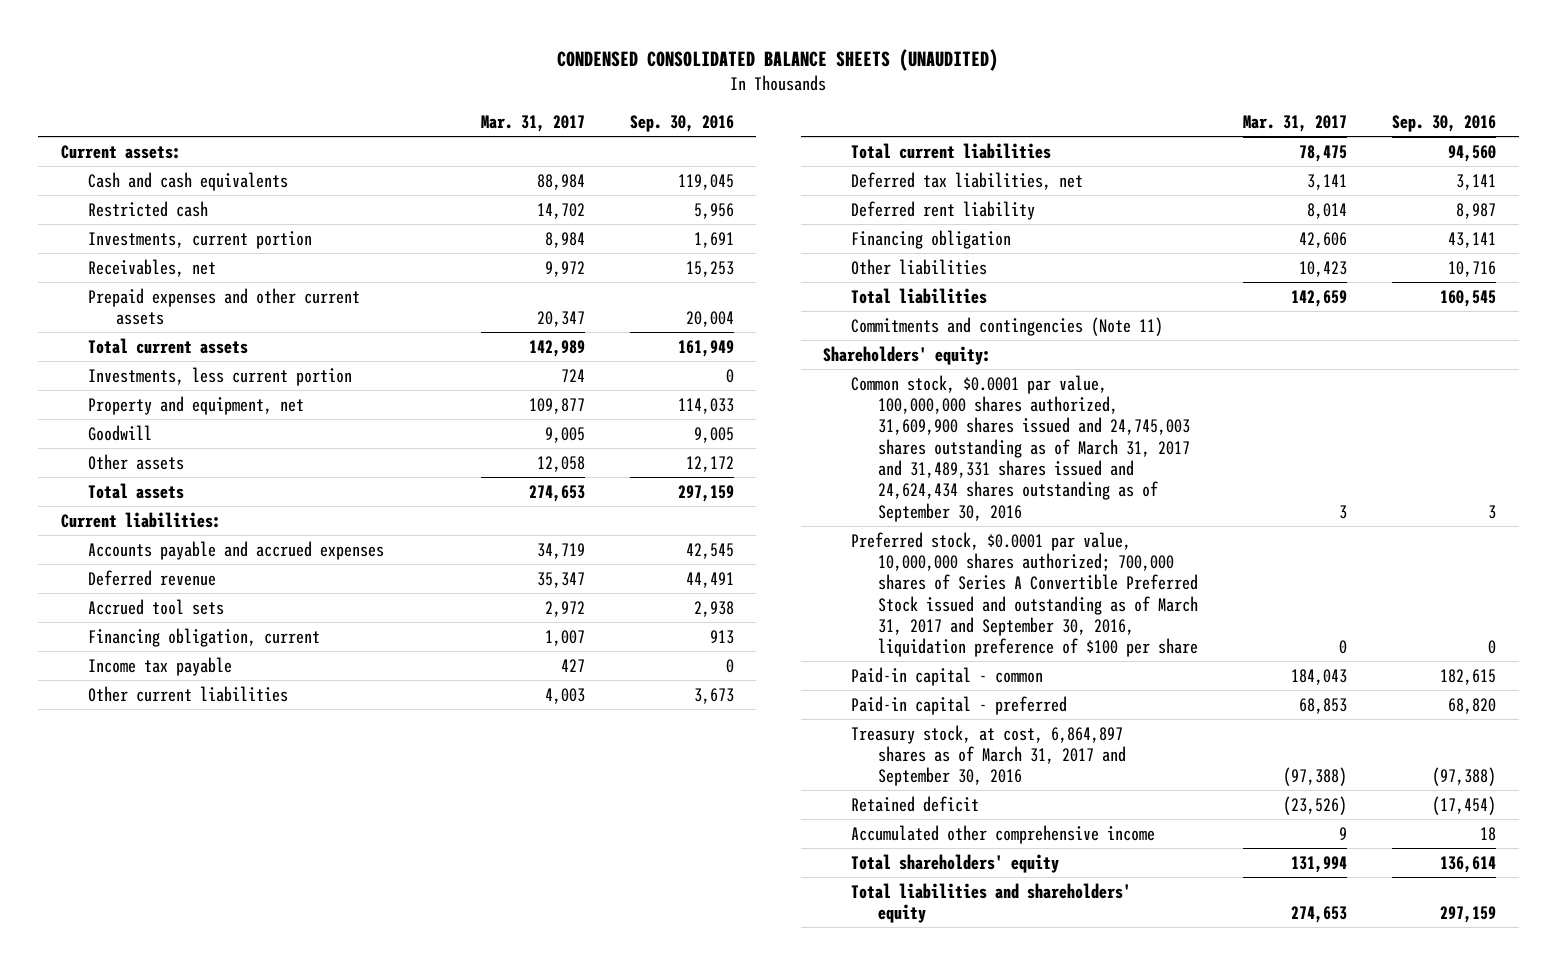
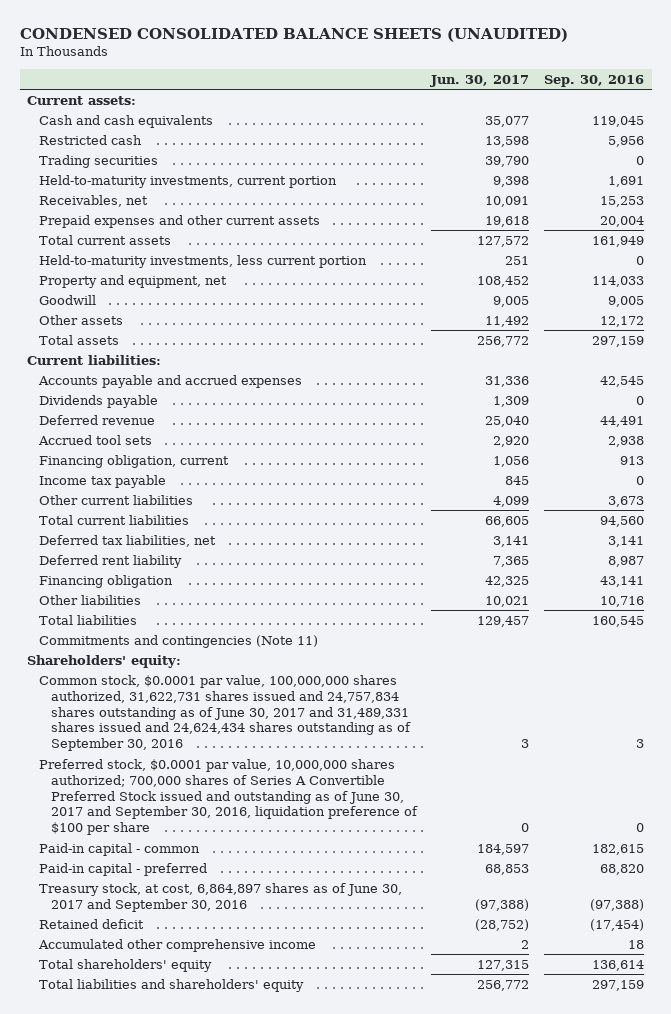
- | Mar. 31, 2017 | Sep. 30, 2016
+ | Jun. 30, 2017 | Sep. 30, 2016
- Investments, current portion | 8,984 | 1,691
+ Trading securities | 39,790 | 0
+ Held-to-maturity investments, current portion | 9,398 | 1,691
- Investments, less current portion | 724 | 0
+ Held-to-maturity investments, less current portion | 251 | 0
+ Dividends payable | 1,309 | 0
- Common stock, $0.0001 par value, 100,000,000 shares authorized, 31,609,900 shares issued and 24,745,003 shares outstanding as of March 31, 2017 and 31,489,331 shares issued and 24,624,434 shares outstanding as of September 30, 2016 | 3 | 3
- Preferred stock, $0.0001 par value, 10,000,000 shares authorized; 700,000 shares of Series A Convertible Preferred Stock issued and outstanding as of March 31, 2017 and September 30, 2016, liquidation preference of $100 per share | 0 | 0
+ Common stock, $0.0001 par value, 100,000,000 shares authorized, 31,622,731 shares issued and 24,757,834 shares outstanding as of June 30, 2017 and 31,489,331 shares issued and 24,624,434 shares outstanding as of September 30, 2016 | 3 | 3
+ Preferred stock, $0.0001 par value, 10,000,000 shares authorized; 700,000 shares of Series A Convertible Preferred Stock issued and outstanding as of June 30, 2017 and September 30, 2016, liquidation preference of $100 per share | 0 | 0
- Treasury stock, at cost, 6,864,897 shares as of March 31, 2017 and September 30, 2016 | (97,388) | (97,388)
+ Treasury stock, at cost, 6,864,897 shares as of June 30, 2017 and September 30, 2016 | (97,388) | (97,388)

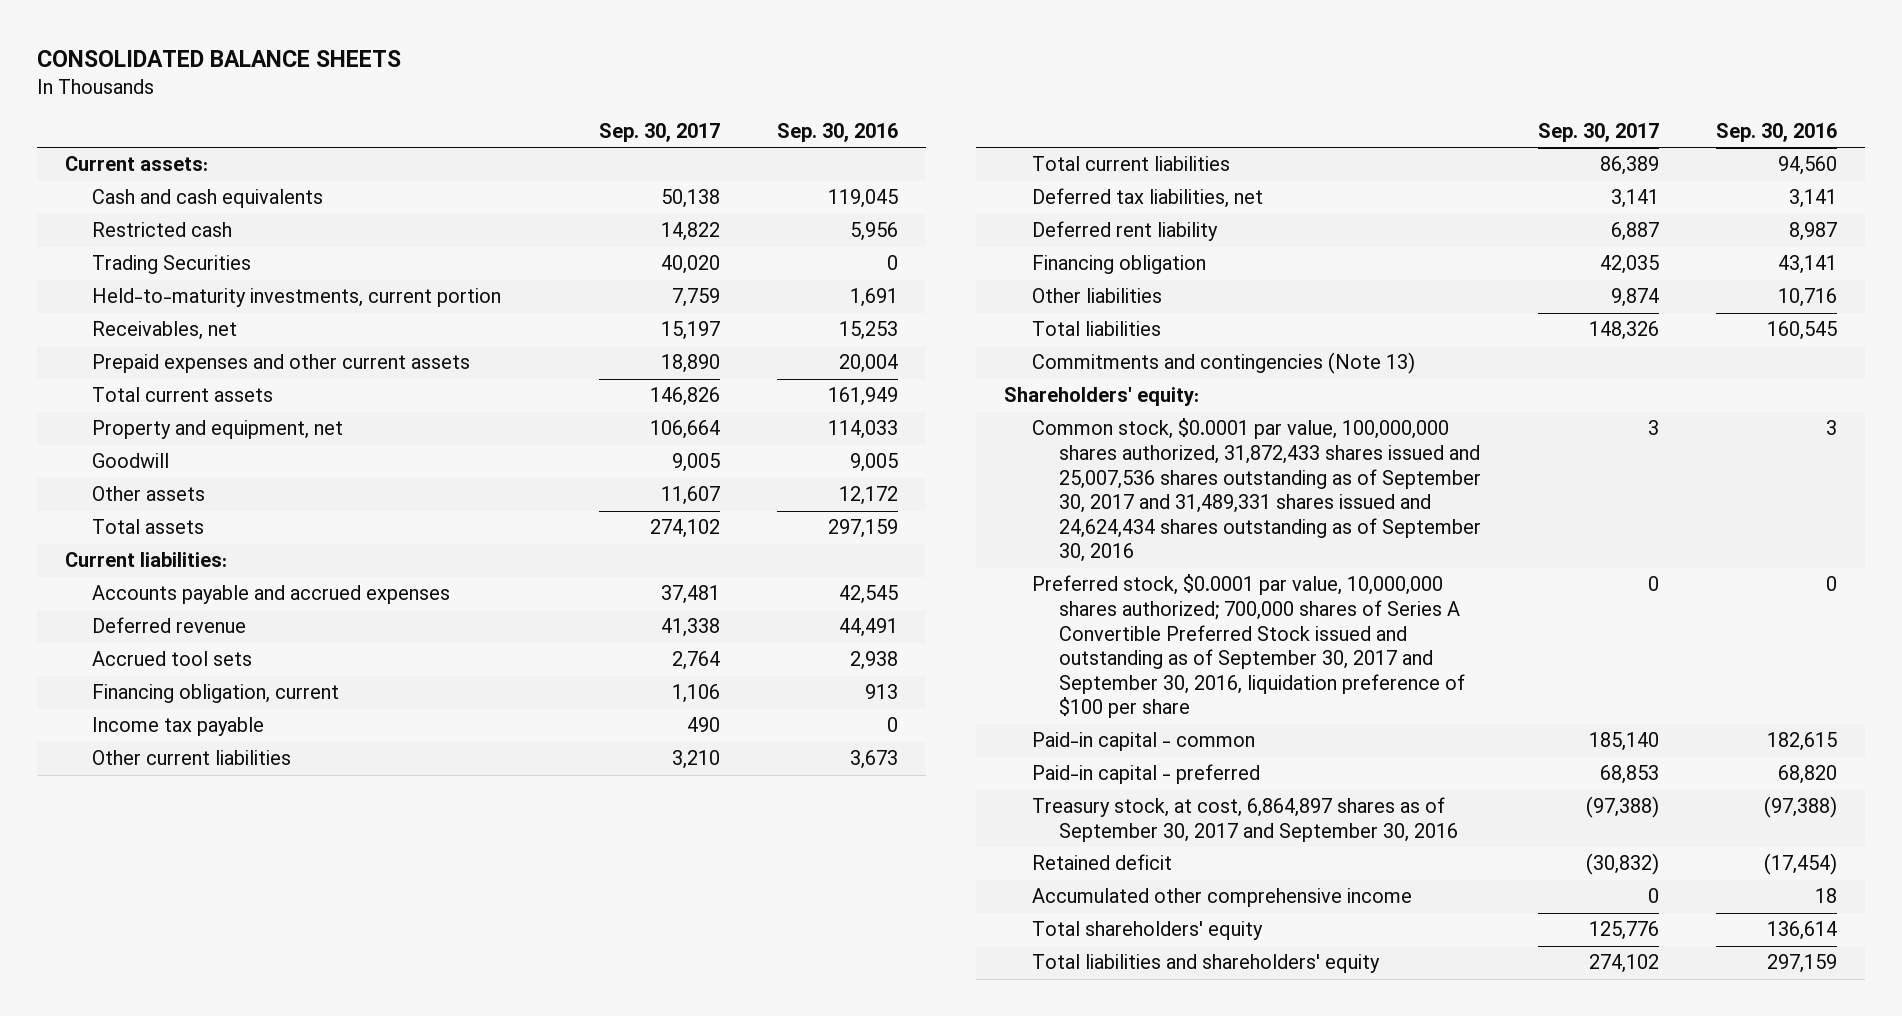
- CONDENSED CONSOLIDATED BALANCE SHEETS (UNAUDITED)
+ CONSOLIDATED BALANCE SHEETS
- | Jun. 30, 2017 | Sep. 30, 2016
+ | Sep. 30, 2017 | Sep. 30, 2016
- Trading securities | 39,790 | 0
+ Trading Securities | 40,020 | 0
- Held-to-maturity investments, less current portion | 251 | 0
- Dividends payable | 1,309 | 0
- Commitments and contingencies (Note 11)
+ Commitments and contingencies (Note 13)
- Common stock, $0.0001 par value, 100,000,000 shares authorized, 31,622,731 shares issued and 24,757,834 shares outstanding as of June 30, 2017 and 31,489,331 shares issued and 24,624,434 shares outstanding as of September 30, 2016 | 3 | 3
- Preferred stock, $0.0001 par value, 10,000,000 shares authorized; 700,000 shares of Series A Convertible Preferred Stock issued and outstanding as of June 30, 2017 and September 30, 2016, liquidation preference of $100 per share | 0 | 0
+ Common stock, $0.0001 par value, 100,000,000 shares authorized, 31,872,433 shares issued and 25,007,536 shares outstanding as of September 30, 2017 and 31,489,331 shares issued and 24,624,434 shares outstanding as of September 30, 2016 | 3 | 3
+ Preferred stock, $0.0001 par value, 10,000,000 shares authorized; 700,000 shares of Series A Convertible Preferred Stock issued and outstanding as of September 30, 2017 and September 30, 2016, liquidation preference of $100 per share | 0 | 0
- Treasury stock, at cost, 6,864,897 shares as of June 30, 2017 and September 30, 2016 | (97,388) | (97,388)
+ Treasury stock, at cost, 6,864,897 shares as of September 30, 2017 and September 30, 2016 | (97,388) | (97,388)

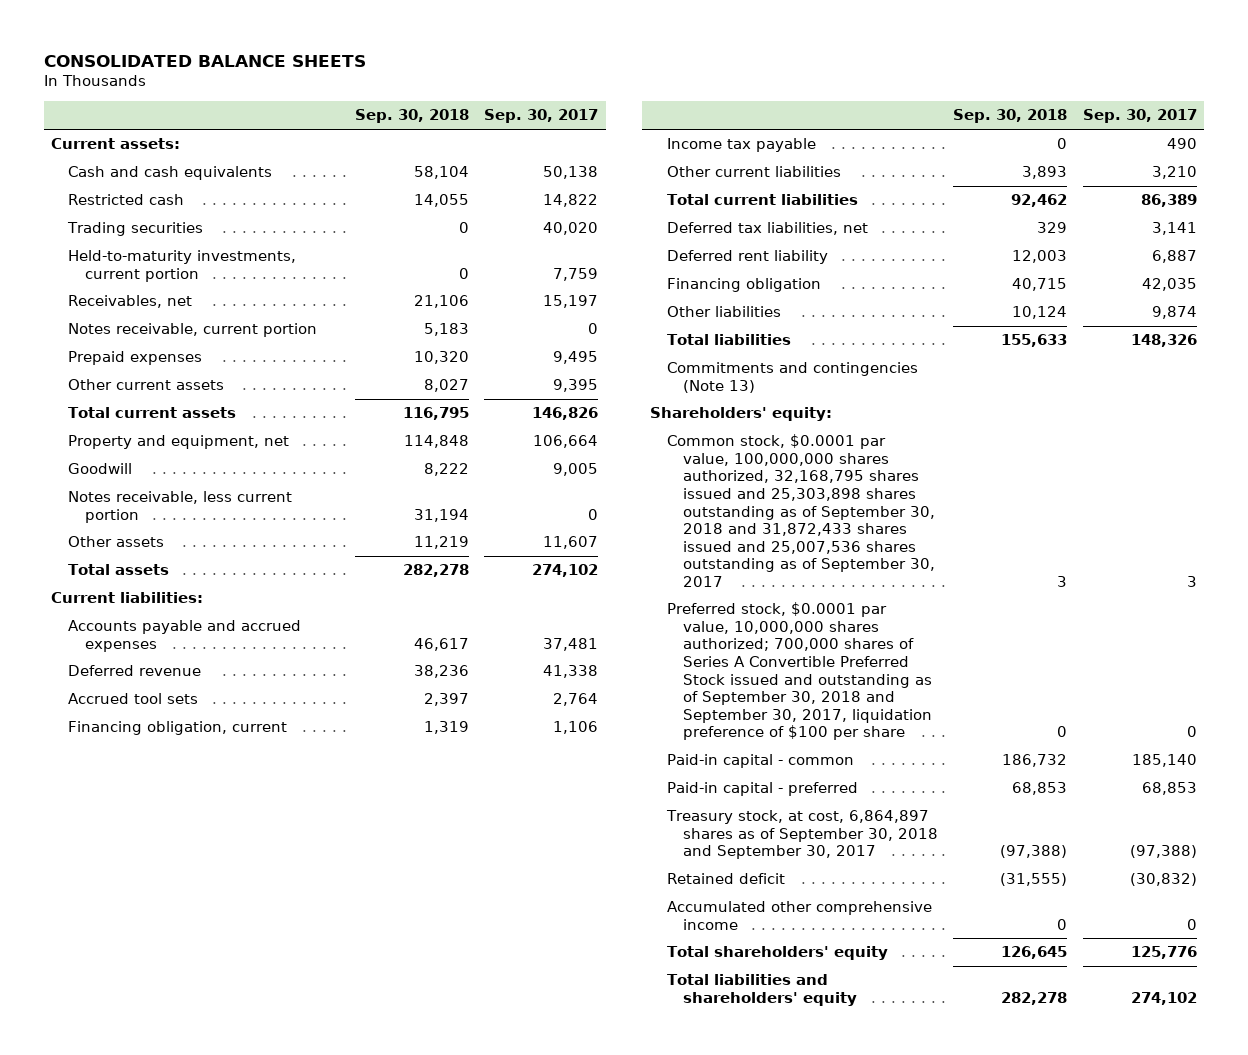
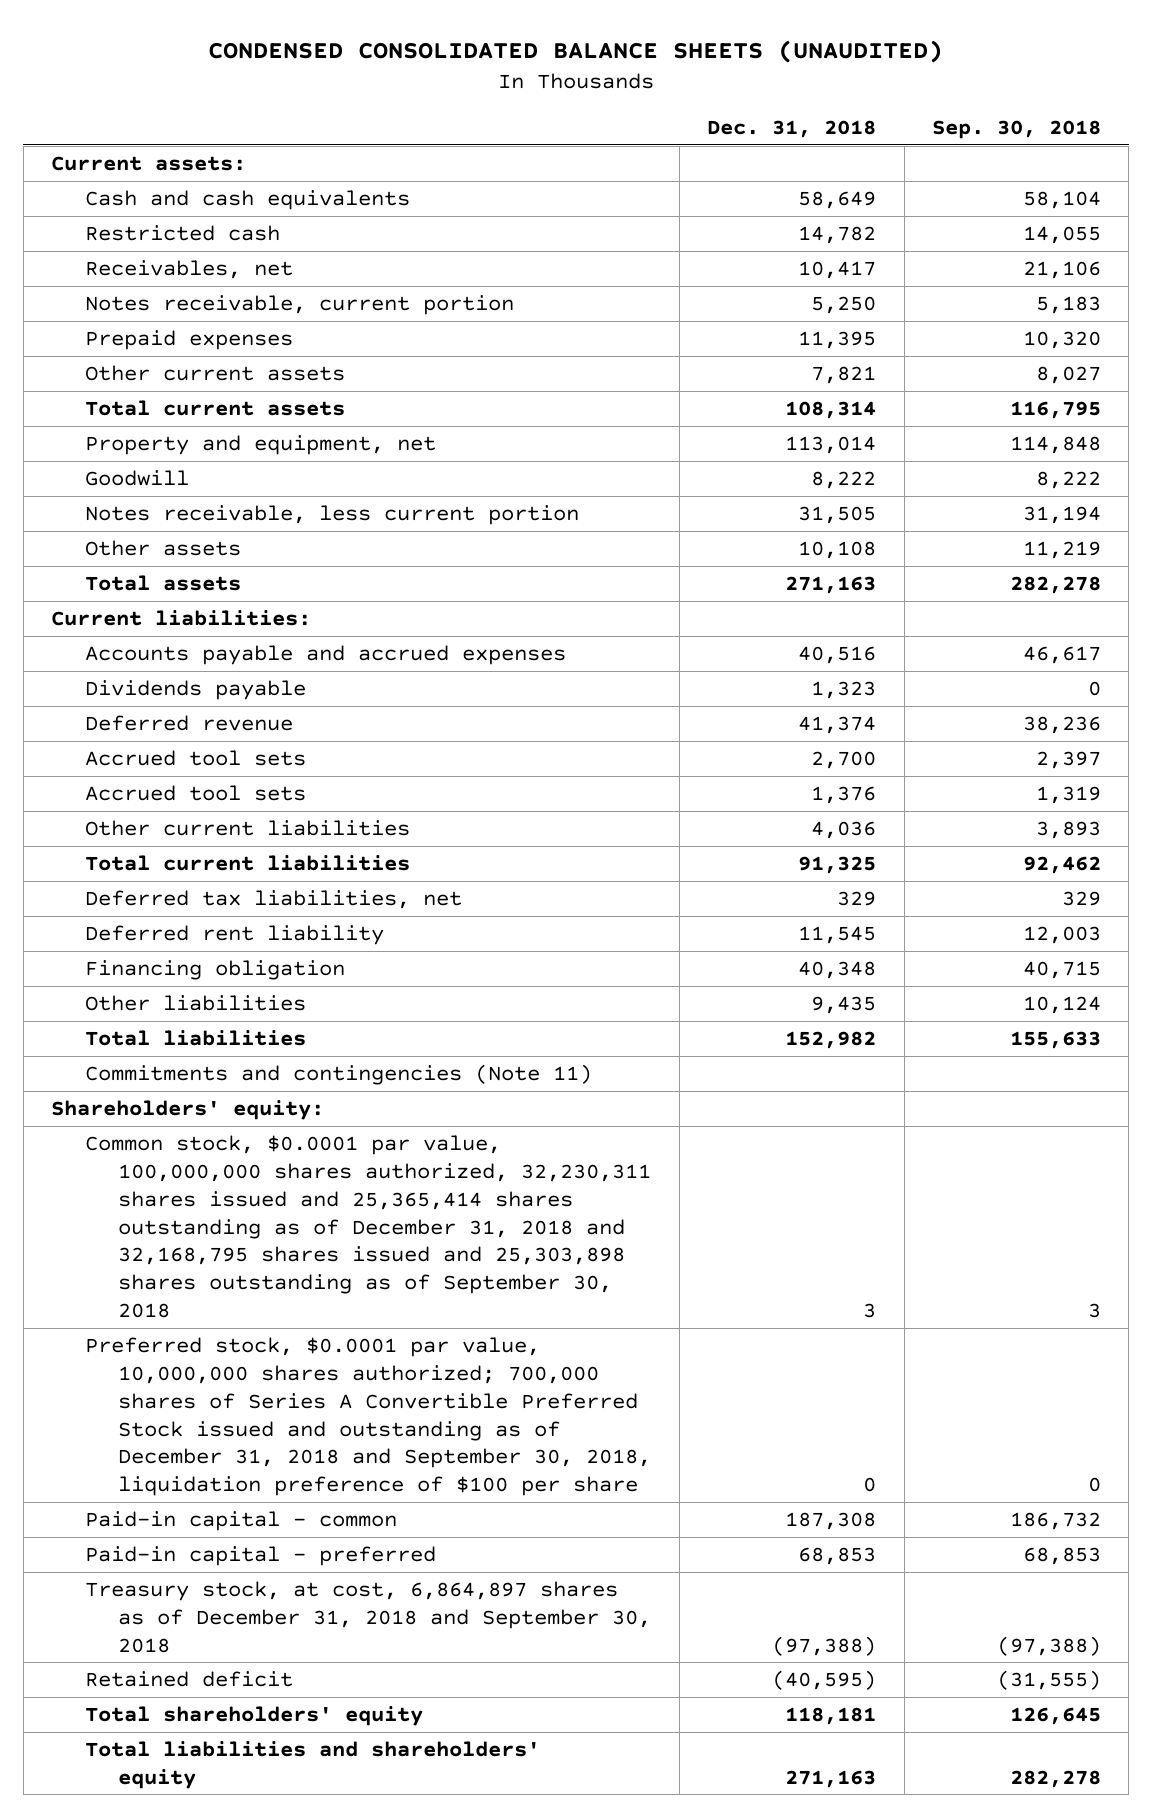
- CONSOLIDATED BALANCE SHEETS
+ CONDENSED CONSOLIDATED BALANCE SHEETS (UNAUDITED)
- | Sep. 30, 2018 | Sep. 30, 2017
+ | Dec. 31, 2018 | Sep. 30, 2018
- Trading securities | 0 | 40,020
- Held-to-maturity investments, current portion | 0 | 7,759
+ Dividends payable | 1,323 | 0
- Financing obligation, current | 1,319 | 1,106
- Income tax payable | 0 | 490
+ Accrued tool sets | 1,376 | 1,319
- Commitments and contingencies (Note 13)
+ Commitments and contingencies (Note 11)
- Common stock, $0.0001 par value, 100,000,000 shares authorized, 32,168,795 shares issued and 25,303,898 shares outstanding as of September 30, 2018 and 31,872,433 shares issued and 25,007,536 shares outstanding as of September 30, 2017 | 3 | 3
- Preferred stock, $0.0001 par value, 10,000,000 shares authorized; 700,000 shares of Series A Convertible Preferred Stock issued and outstanding as of September 30, 2018 and September 30, 2017, liquidation preference of $100 per share | 0 | 0
+ Common stock, $0.0001 par value, 100,000,000 shares authorized, 32,230,311 shares issued and 25,365,414 shares outstanding as of December 31, 2018 and 32,168,795 shares issued and 25,303,898 shares outstanding as of September 30, 2018 | 3 | 3
+ Preferred stock, $0.0001 par value, 10,000,000 shares authorized; 700,000 shares of Series A Convertible Preferred Stock issued and outstanding as of December 31, 2018 and September 30, 2018, liquidation preference of $100 per share | 0 | 0
- Treasury stock, at cost, 6,864,897 shares as of September 30, 2018 and September 30, 2017 | (97,388) | (97,388)
+ Treasury stock, at cost, 6,864,897 shares as of December 31, 2018 and September 30, 2018 | (97,388) | (97,388)
- Accumulated other comprehensive income | 0 | 0

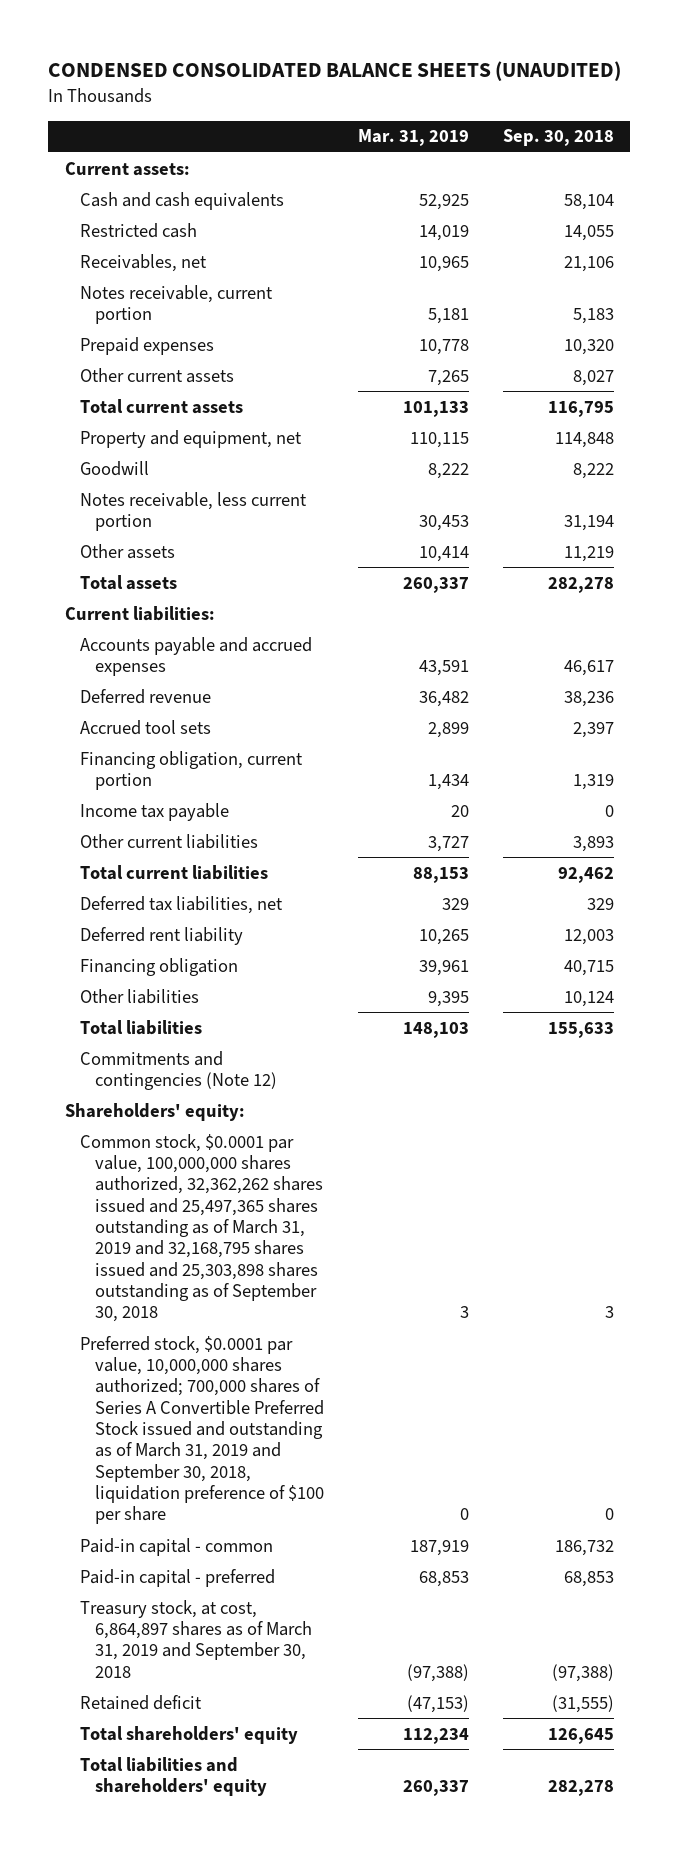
- | Dec. 31, 2018 | Sep. 30, 2018
+ | Mar. 31, 2019 | Sep. 30, 2018
- Dividends payable | 1,323 | 0
- Accrued tool sets | 1,376 | 1,319
+ Financing obligation, current portion | 1,434 | 1,319
+ Income tax payable | 20 | 0
- Commitments and contingencies (Note 11)
+ Commitments and contingencies (Note 12)
- Common stock, $0.0001 par value, 100,000,000 shares authorized, 32,230,311 shares issued and 25,365,414 shares outstanding as of December 31, 2018 and 32,168,795 shares issued and 25,303,898 shares outstanding as of September 30, 2018 | 3 | 3
- Preferred stock, $0.0001 par value, 10,000,000 shares authorized; 700,000 shares of Series A Convertible Preferred Stock issued and outstanding as of December 31, 2018 and September 30, 2018, liquidation preference of $100 per share | 0 | 0
+ Common stock, $0.0001 par value, 100,000,000 shares authorized, 32,362,262 shares issued and 25,497,365 shares outstanding as of March 31, 2019 and 32,168,795 shares issued and 25,303,898 shares outstanding as of September 30, 2018 | 3 | 3
+ Preferred stock, $0.0001 par value, 10,000,000 shares authorized; 700,000 shares of Series A Convertible Preferred Stock issued and outstanding as of March 31, 2019 and September 30, 2018, liquidation preference of $100 per share | 0 | 0
- Treasury stock, at cost, 6,864,897 shares as of December 31, 2018 and September 30, 2018 | (97,388) | (97,388)
+ Treasury stock, at cost, 6,864,897 shares as of March 31, 2019 and September 30, 2018 | (97,388) | (97,388)

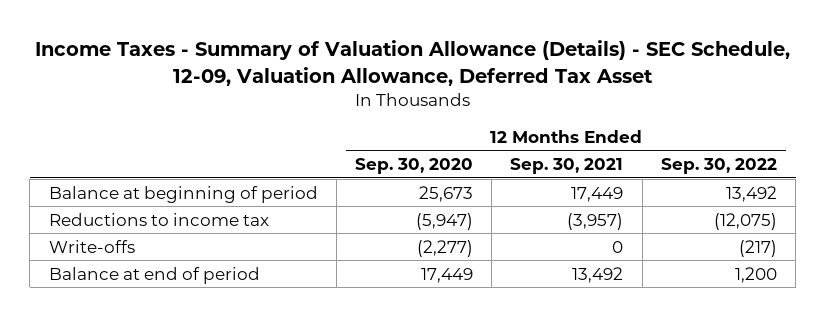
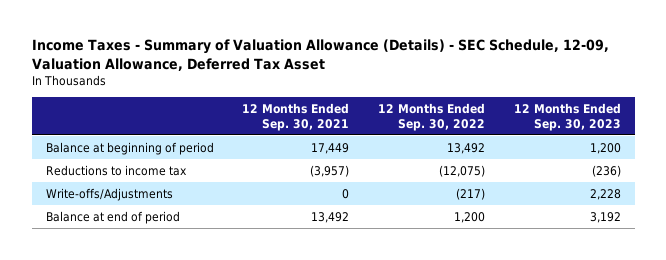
- | 12 Months Ended Sep. 30, 2020 | 12 Months Ended Sep. 30, 2021 | 12 Months Ended Sep. 30, 2022
+ | 12 Months Ended Sep. 30, 2021 | 12 Months Ended Sep. 30, 2022 | 12 Months Ended Sep. 30, 2023
- Write-offs | (2,277) | 0 | (217)
+ Write-offs/Adjustments | 0 | (217) | 2,228

